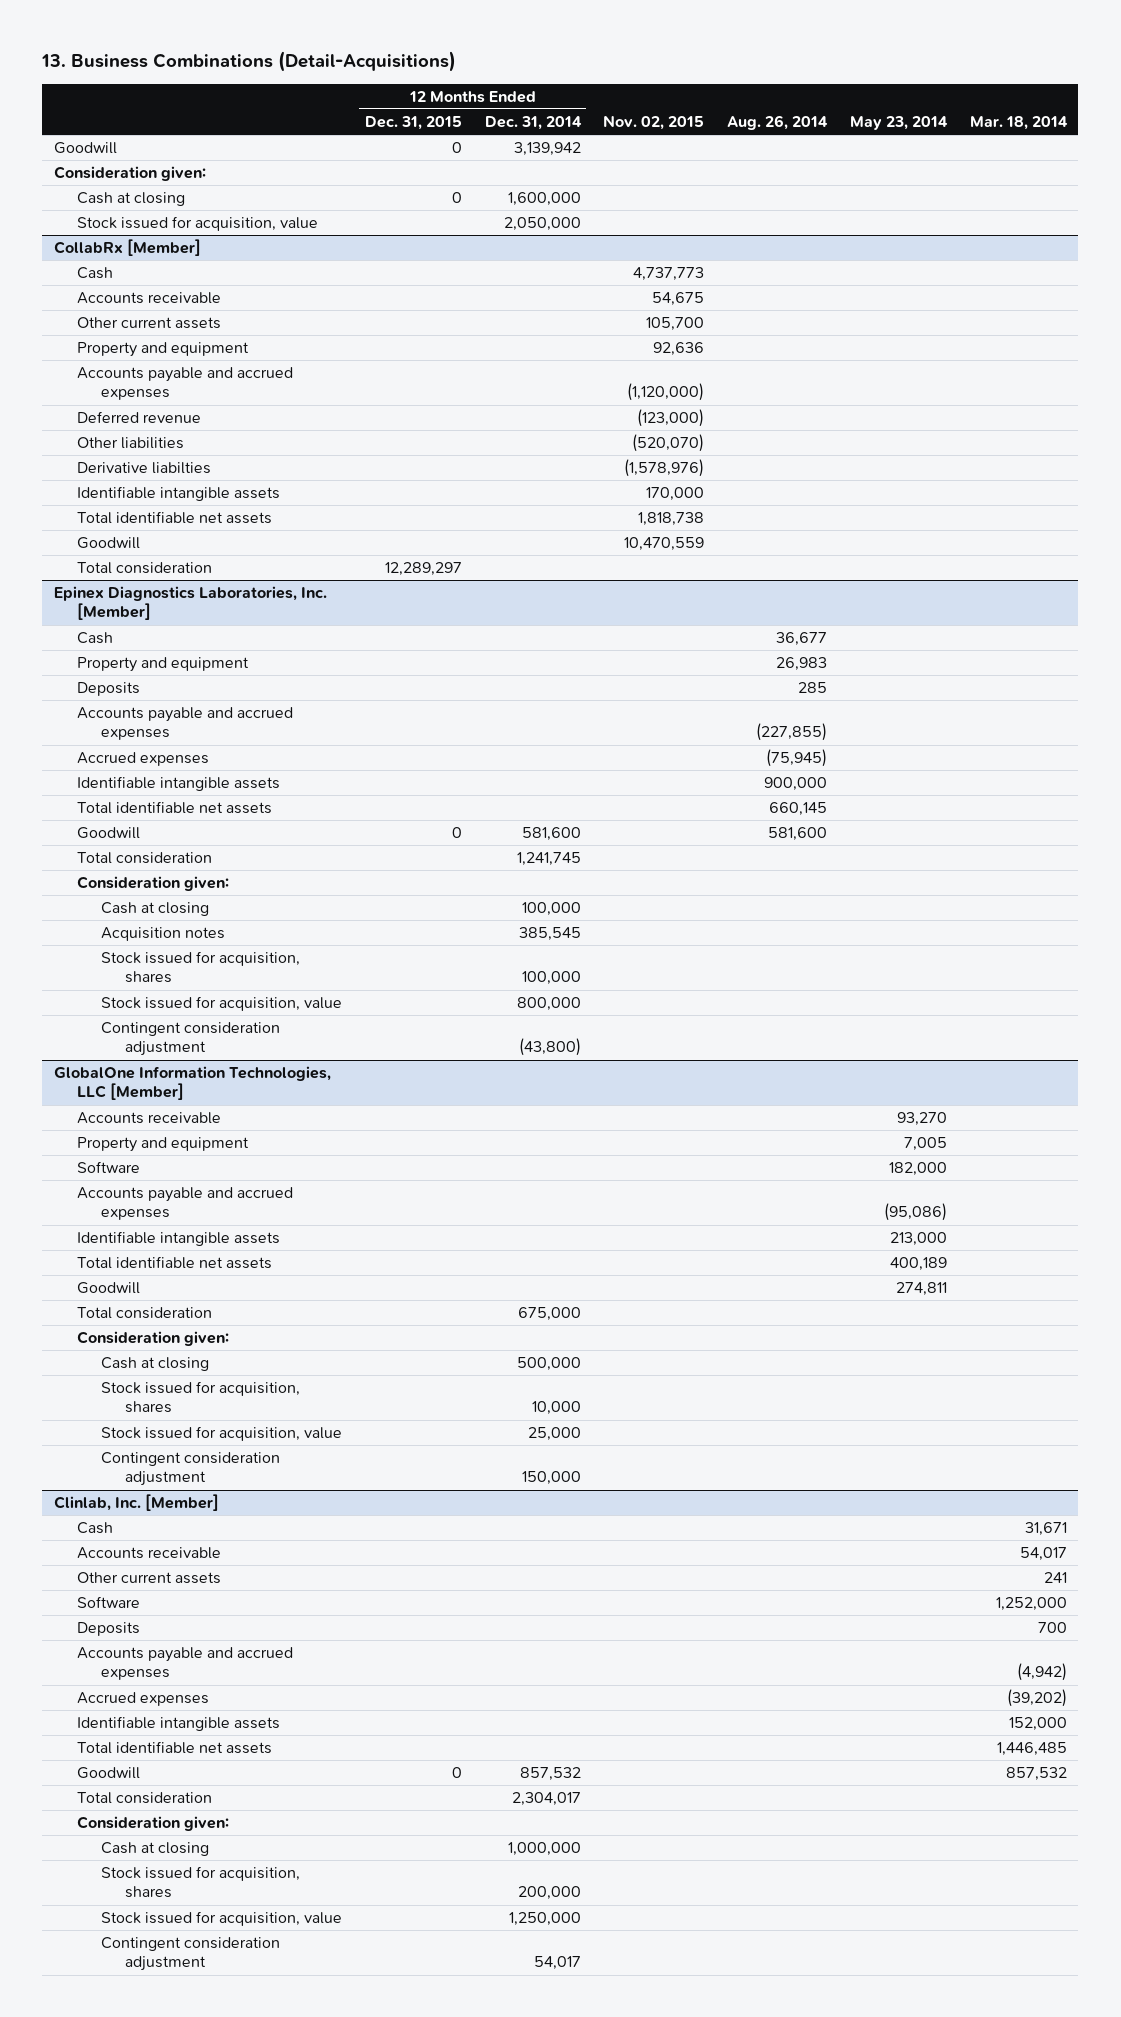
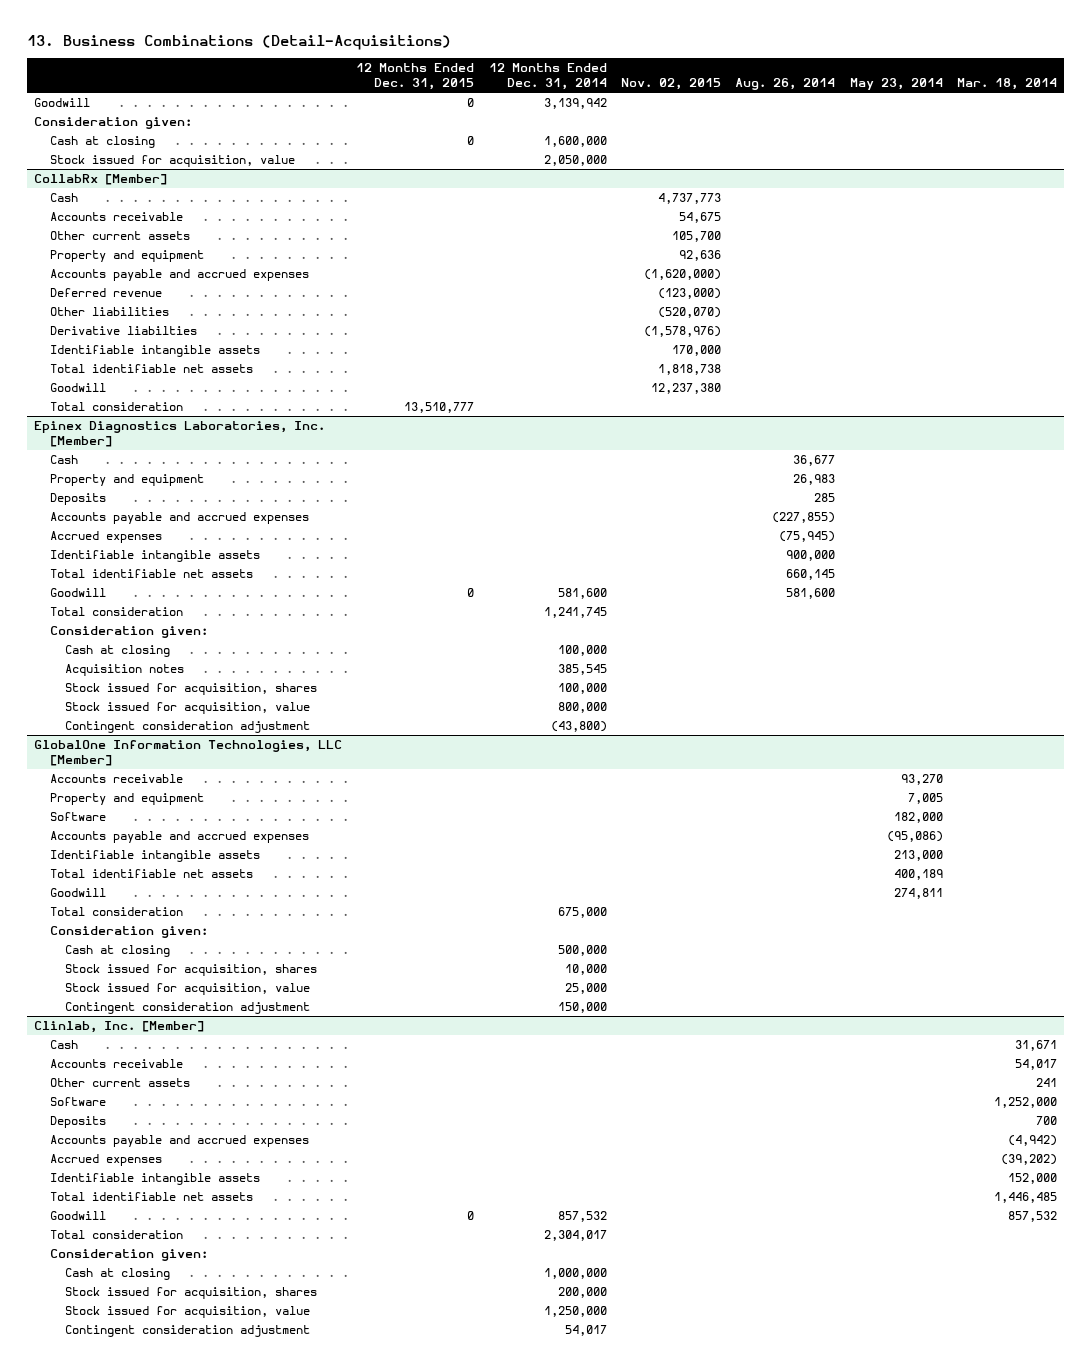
@ CollabRx [Member]
- Accounts payable and accrued expenses | | | (1,120,000) | | |
+ Accounts payable and accrued expenses | | | (1,620,000) | | |
- Goodwill | | | 10,470,559 | | |
- Total consideration | 12,289,297 | | | | |
+ Goodwill | | | 12,237,380 | | |
+ Total consideration | 13,510,777 | | | | |

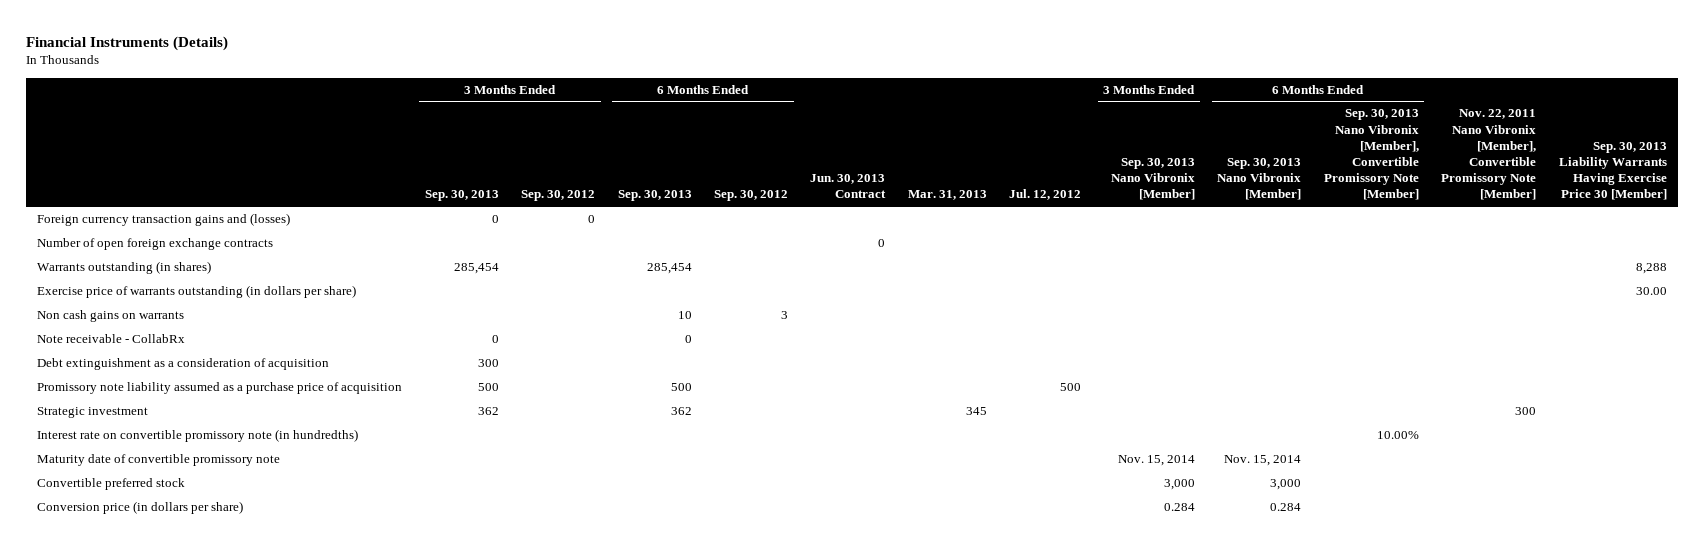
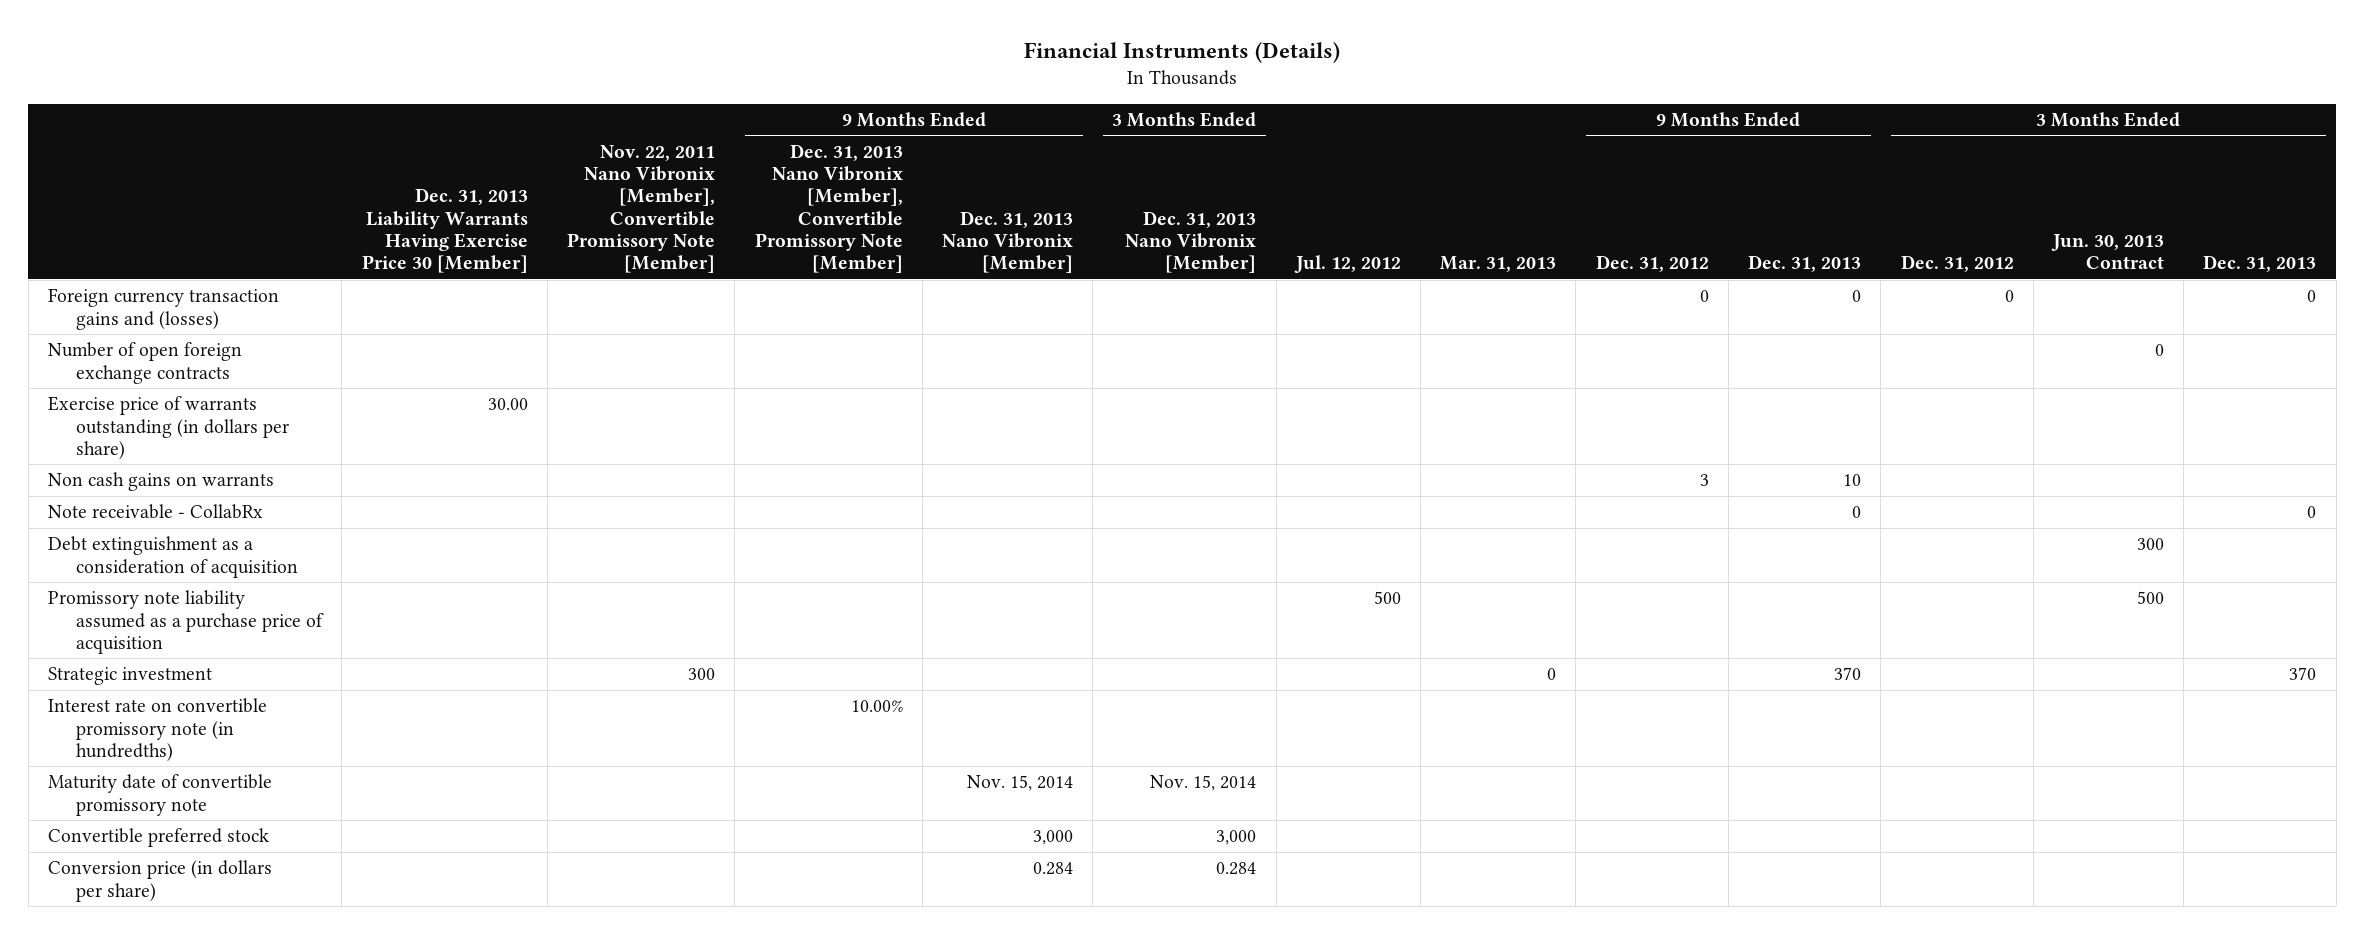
- | 3 Months Ended Sep. 30, 2013 | 3 Months Ended Sep. 30, 2012 | 6 Months Ended Sep. 30, 2013 | 6 Months Ended Sep. 30, 2012 | Jun. 30, 2013 Contract | Mar. 31, 2013 | Jul. 12, 2012 | 3 Months Ended Sep. 30, 2013 Nano Vibronix [Member] | 6 Months Ended Sep. 30, 2013 Nano Vibronix [Member] | 6 Months Ended Sep. 30, 2013 Nano Vibronix [Member], Convertible Promissory Note [Member] | Nov. 22, 2011 Nano Vibronix [Member], Convertible Promissory Note [Member] | Sep. 30, 2013 Liability Warrants Having Exercise Price 30 [Member]
+ | Dec. 31, 2013 Liability Warrants Having Exercise Price 30 [Member] | Nov. 22, 2011 Nano Vibronix [Member], Convertible Promissory Note [Member] | 9 Months Ended Dec. 31, 2013 Nano Vibronix [Member], Convertible Promissory Note [Member] | 9 Months Ended Dec. 31, 2013 Nano Vibronix [Member] | 3 Months Ended Dec. 31, 2013 Nano Vibronix [Member] | Jul. 12, 2012 | Mar. 31, 2013 | 9 Months Ended Dec. 31, 2012 | 9 Months Ended Dec. 31, 2013 | 3 Months Ended Dec. 31, 2012 | 3 Months Ended Jun. 30, 2013 Contract | 3 Months Ended Dec. 31, 2013
- Warrants outstanding (in shares) | 285,454 | | 285,454 | | | | | | | | | 8,288
- Strategic investment | 362 | | 362 | | | 345 | | | | | 300 |
+ Strategic investment | | 300 | | | | | 0 | | 370 | | | 370

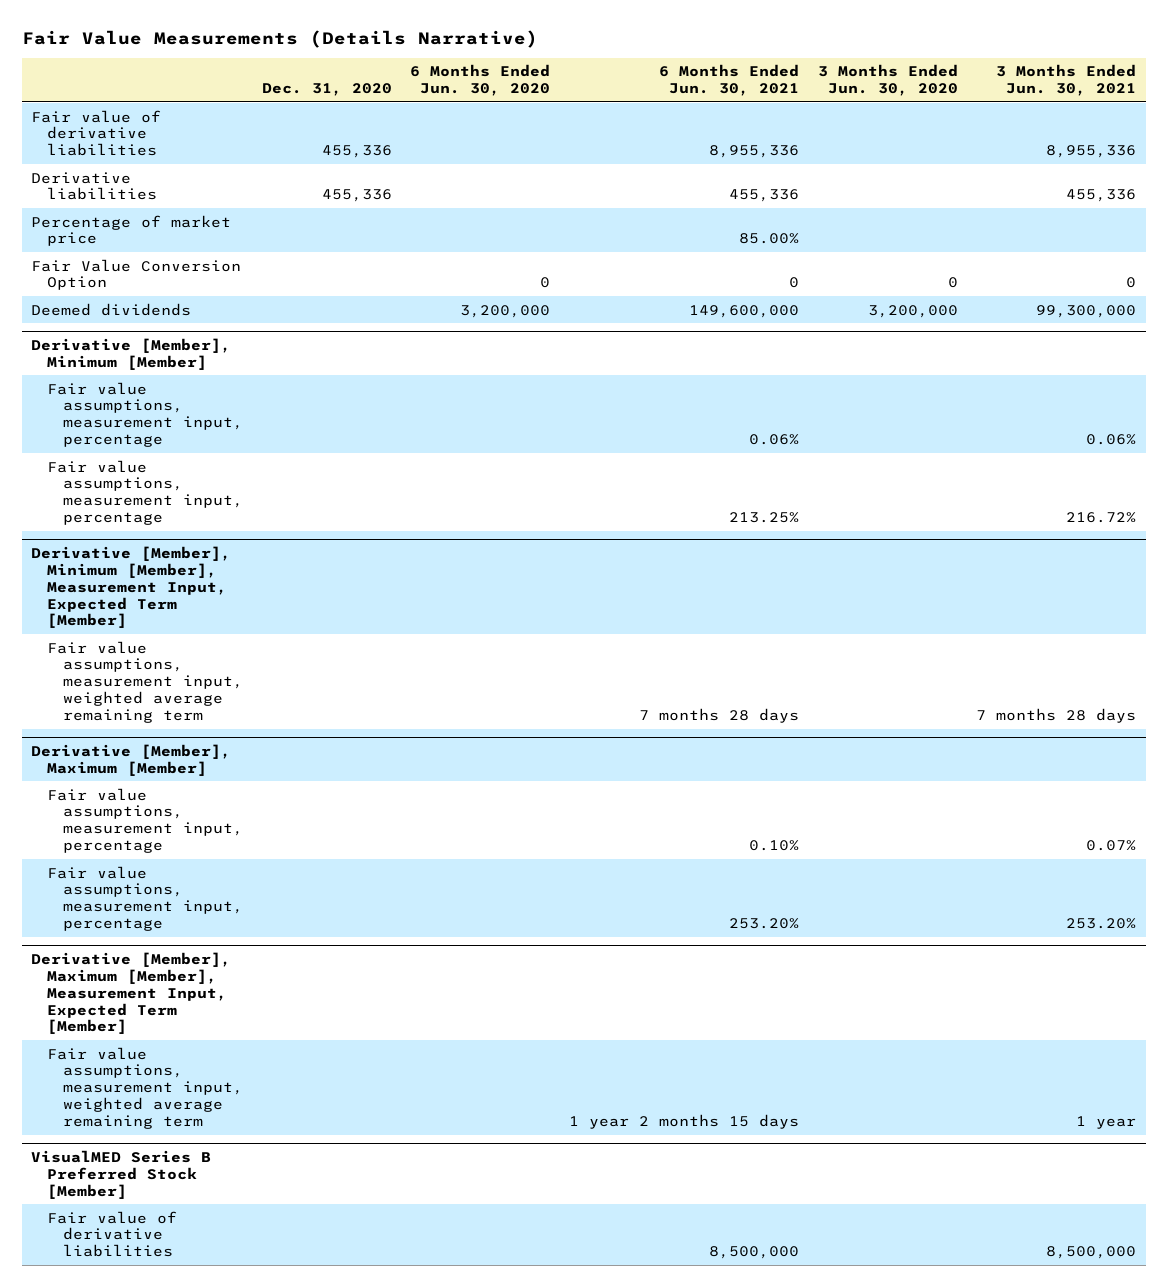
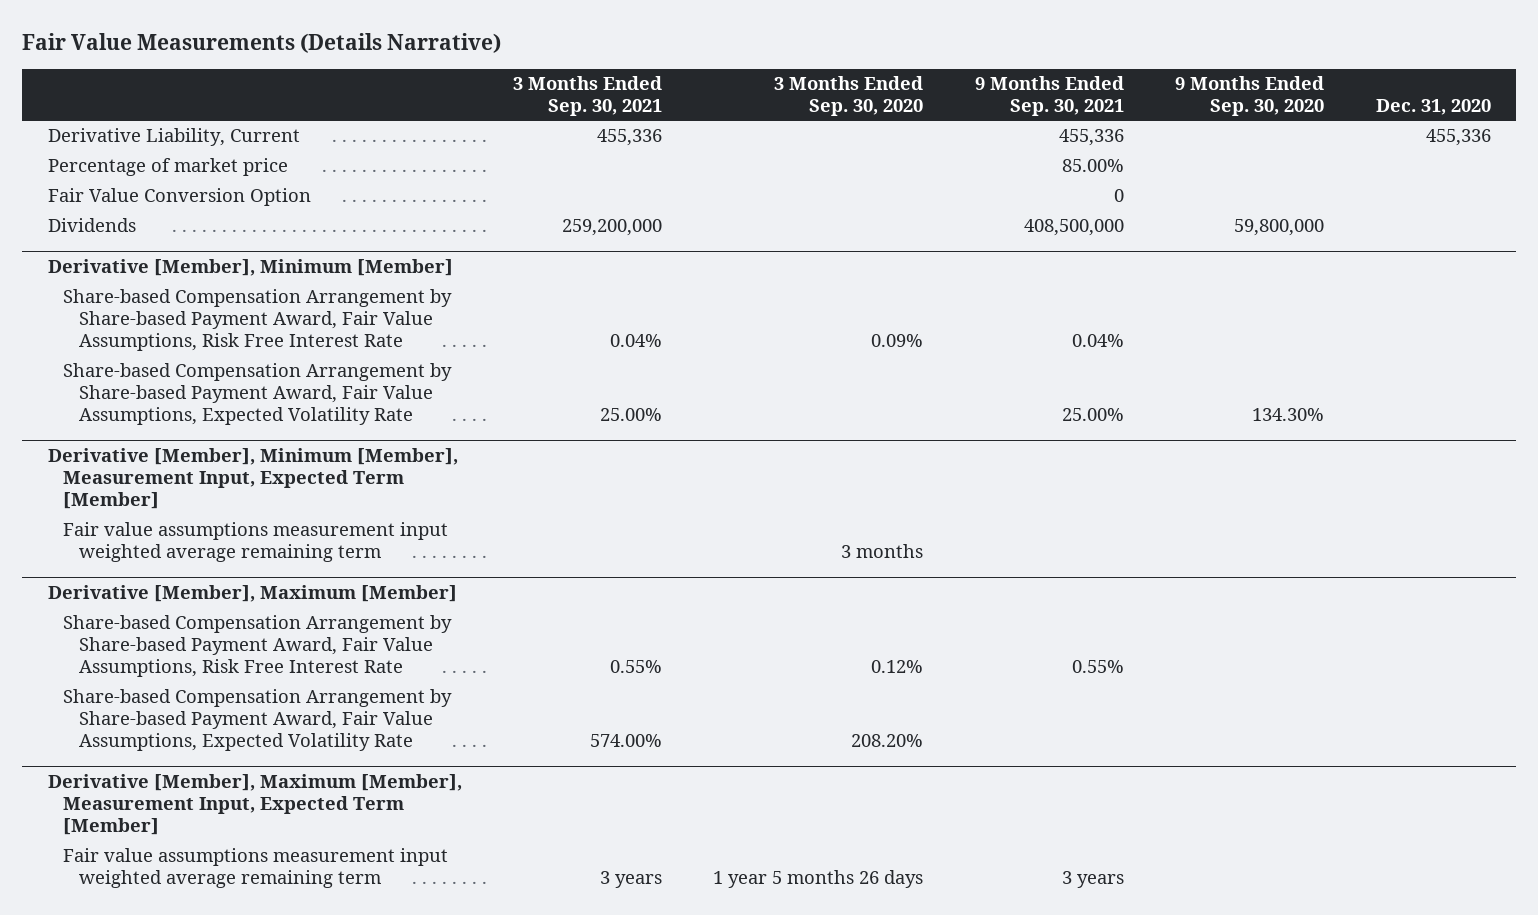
- | Dec. 31, 2020 | 6 Months Ended Jun. 30, 2020 | 6 Months Ended Jun. 30, 2021 | 3 Months Ended Jun. 30, 2020 | 3 Months Ended Jun. 30, 2021
+ | 3 Months Ended Sep. 30, 2021 | 3 Months Ended Sep. 30, 2020 | 9 Months Ended Sep. 30, 2021 | 9 Months Ended Sep. 30, 2020 | Dec. 31, 2020
- Fair value of derivative liabilities | 455,336 | | 8,955,336 | | 8,955,336
- Derivative liabilities | 455,336 | | 455,336 | | 455,336
+ Derivative Liability, Current | 455,336 | | 455,336 | | 455,336
- Deemed dividends | | 3,200,000 | 149,600,000 | 3,200,000 | 99,300,000
+ Dividends | 259,200,000 | | 408,500,000 | 59,800,000 |
@ Derivative [Member], Minimum [Member]
- Fair value assumptions, measurement input, percentage | | | 0.06% | | 0.06%
- Fair value assumptions, measurement input, percentage | | | 213.25% | | 216.72%
+ Share-based Compensation Arrangement by Share-based Payment Award, Fair Value Assumptions, Risk Free Interest Rate | 0.04% | 0.09% | 0.04% | |
+ Share-based Compensation Arrangement by Share-based Payment Award, Fair Value Assumptions, Expected Volatility Rate | 25.00% | | 25.00% | 134.30% |
@ Derivative [Member], Minimum [Member], Measurement Input, Expected Term [Member]
- Fair value assumptions, measurement input, weighted average remaining term | | | 7 months 28 days | | 7 months 28 days
+ Fair value assumptions measurement input weighted average remaining term | | 3 months | | |
@ Derivative [Member], Maximum [Member]
- Fair value assumptions, measurement input, percentage | | | 0.10% | | 0.07%
- Fair value assumptions, measurement input, percentage | | | 253.20% | | 253.20%
+ Share-based Compensation Arrangement by Share-based Payment Award, Fair Value Assumptions, Risk Free Interest Rate | 0.55% | 0.12% | 0.55% | |
+ Share-based Compensation Arrangement by Share-based Payment Award, Fair Value Assumptions, Expected Volatility Rate | 574.00% | 208.20% | | |
@ Derivative [Member], Maximum [Member], Measurement Input, Expected Term [Member]
- Fair value assumptions, measurement input, weighted average remaining term | | | 1 year 2 months 15 days | | 1 year
- VisualMED Series B Preferred Stock [Member]
- Fair value of derivative liabilities | | | 8,500,000 | | 8,500,000
@ Derivative [Member], Maximum [Member], Measurement Input, Expected Term [Member]
+ Fair value assumptions measurement input weighted average remaining term | 3 years | 1 year 5 months 26 days | 3 years | |

